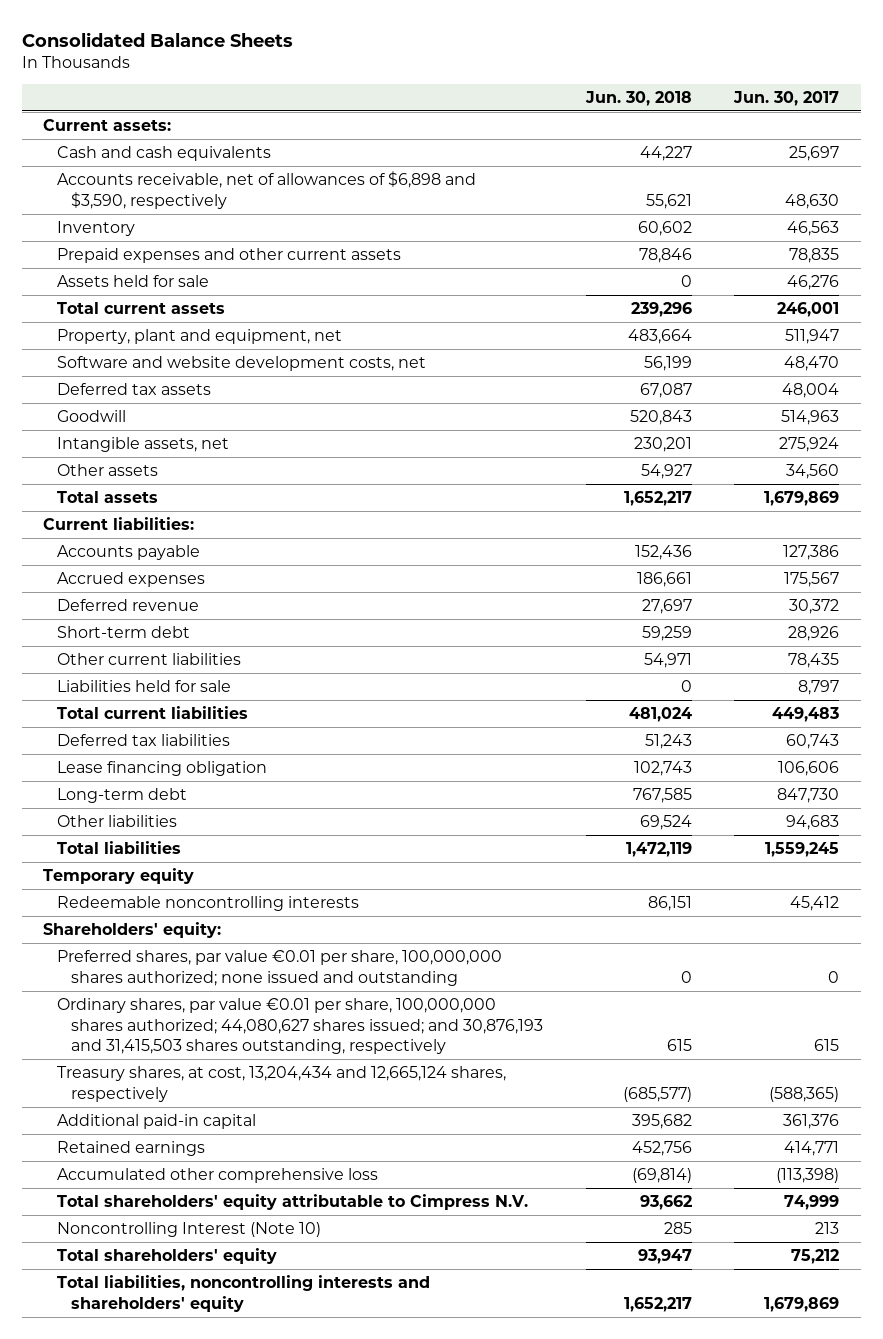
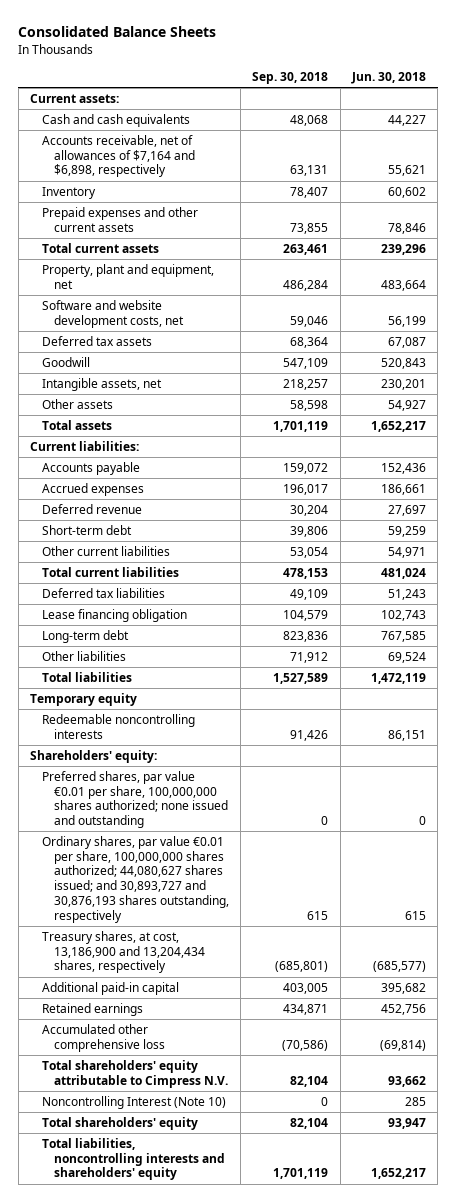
- | Jun. 30, 2018 | Jun. 30, 2017
+ | Sep. 30, 2018 | Jun. 30, 2018
- Accounts receivable, net of allowances of $6,898 and $3,590, respectively | 55,621 | 48,630
+ Accounts receivable, net of allowances of $7,164 and $6,898, respectively | 63,131 | 55,621
- Assets held for sale | 0 | 46,276
- Liabilities held for sale | 0 | 8,797
- Ordinary shares, par value €0.01 per share, 100,000,000 shares authorized; 44,080,627 shares issued; and 30,876,193 and 31,415,503 shares outstanding, respectively | 615 | 615
- Treasury shares, at cost, 13,204,434 and 12,665,124 shares, respectively | (685,577) | (588,365)
+ Ordinary shares, par value €0.01 per share, 100,000,000 shares authorized; 44,080,627 shares issued; and 30,893,727 and 30,876,193 shares outstanding, respectively | 615 | 615
+ Treasury shares, at cost, 13,186,900 and 13,204,434 shares, respectively | (685,801) | (685,577)

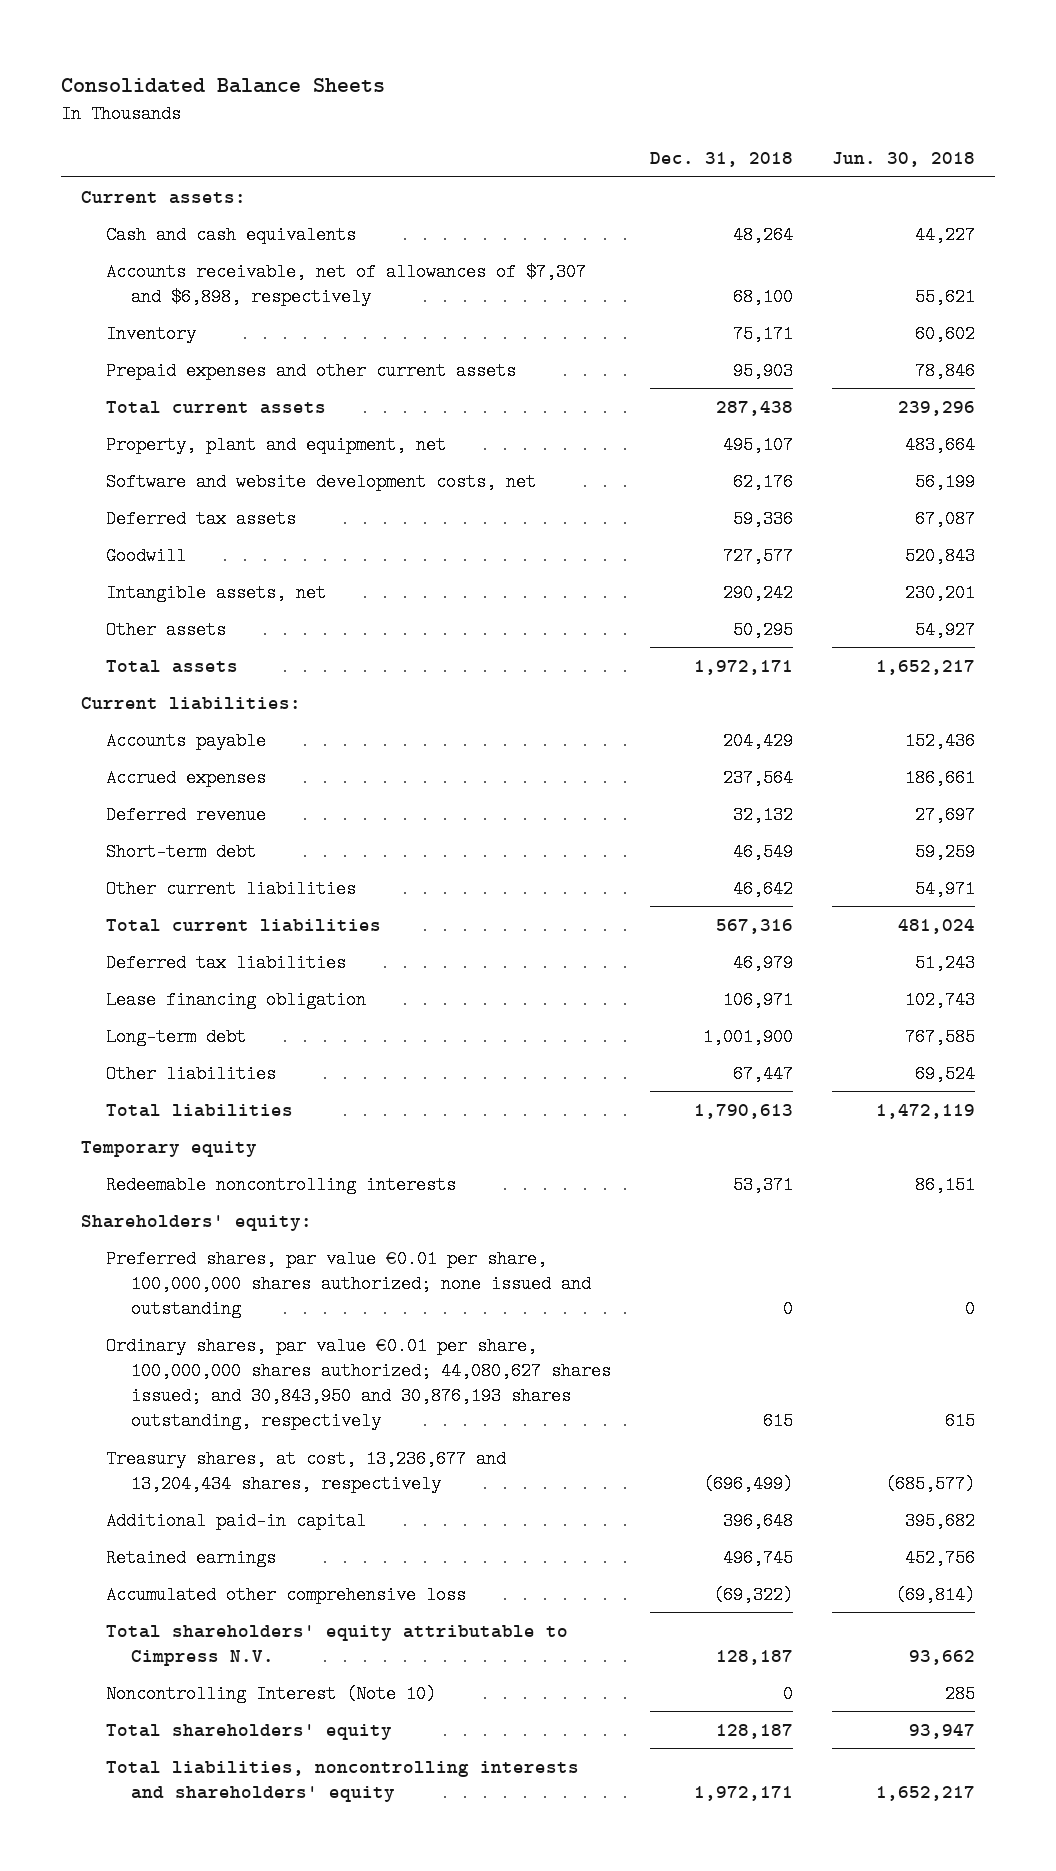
- | Sep. 30, 2018 | Jun. 30, 2018
+ | Dec. 31, 2018 | Jun. 30, 2018
- Accounts receivable, net of allowances of $7,164 and $6,898, respectively | 63,131 | 55,621
+ Accounts receivable, net of allowances of $7,307 and $6,898, respectively | 68,100 | 55,621
- Ordinary shares, par value €0.01 per share, 100,000,000 shares authorized; 44,080,627 shares issued; and 30,893,727 and 30,876,193 shares outstanding, respectively | 615 | 615
- Treasury shares, at cost, 13,186,900 and 13,204,434 shares, respectively | (685,801) | (685,577)
+ Ordinary shares, par value €0.01 per share, 100,000,000 shares authorized; 44,080,627 shares issued; and 30,843,950 and 30,876,193 shares outstanding, respectively | 615 | 615
+ Treasury shares, at cost, 13,236,677 and 13,204,434 shares, respectively | (696,499) | (685,577)

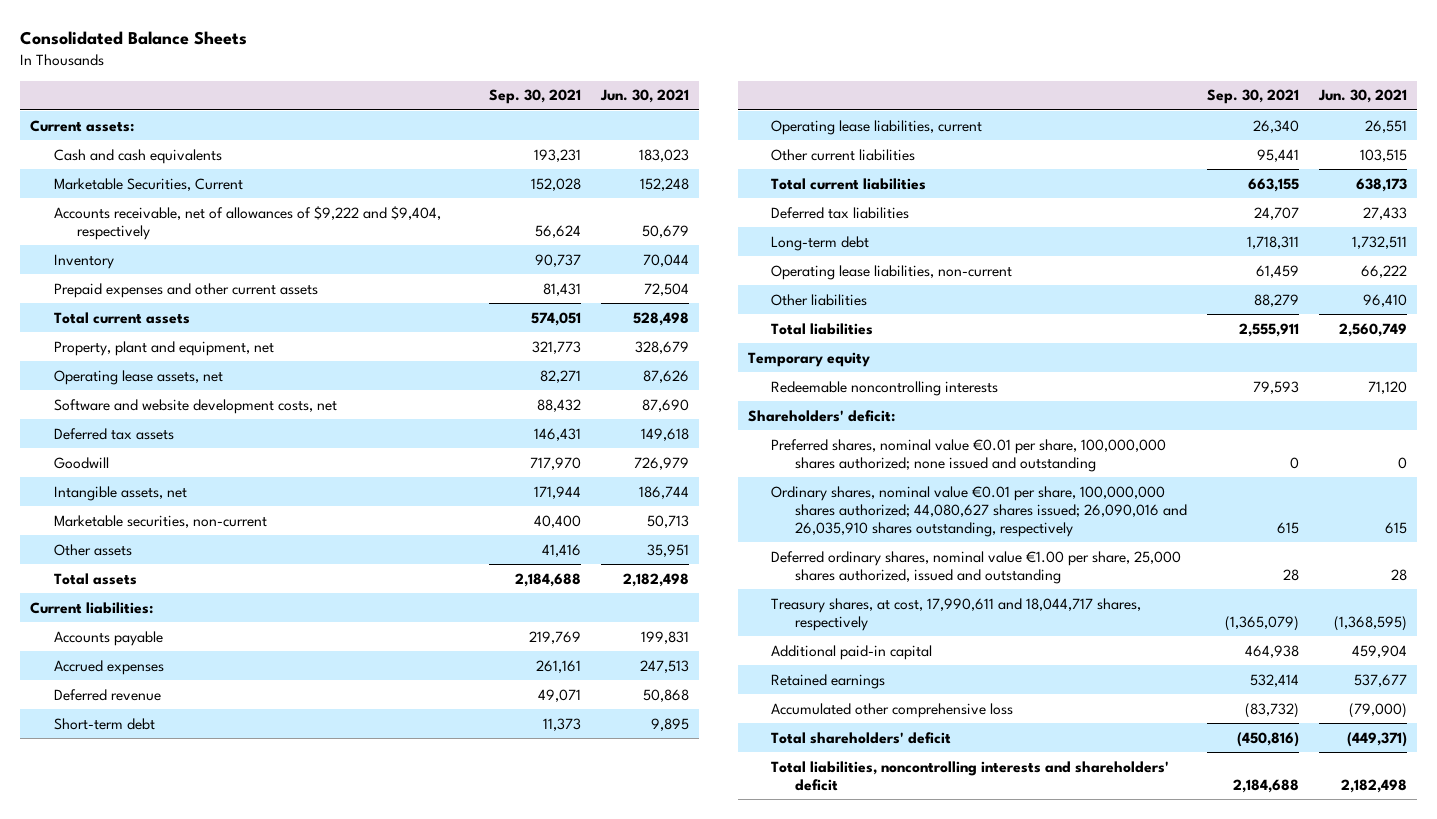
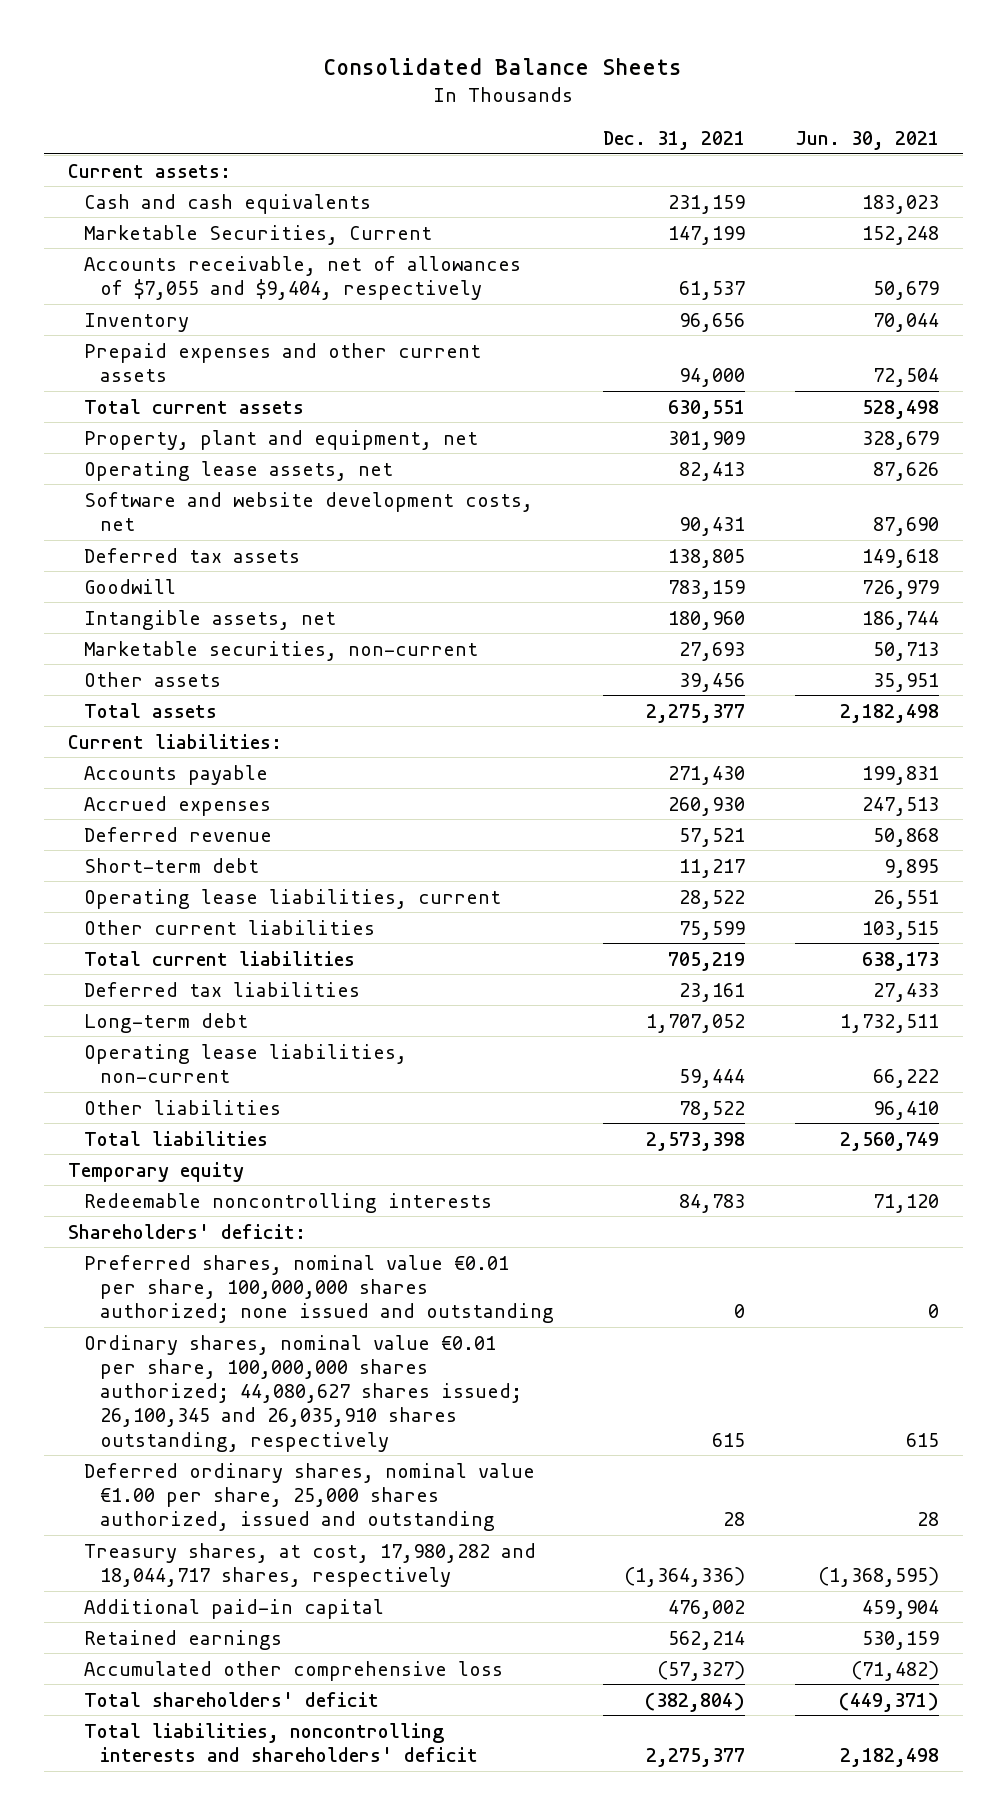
- | Sep. 30, 2021 | Jun. 30, 2021
+ | Dec. 31, 2021 | Jun. 30, 2021
- Accounts receivable, net of allowances of $9,222 and $9,404, respectively | 56,624 | 50,679
+ Accounts receivable, net of allowances of $7,055 and $9,404, respectively | 61,537 | 50,679
- Ordinary shares, nominal value €0.01 per share, 100,000,000 shares authorized; 44,080,627 shares issued; 26,090,016 and 26,035,910 shares outstanding, respectively | 615 | 615
+ Ordinary shares, nominal value €0.01 per share, 100,000,000 shares authorized; 44,080,627 shares issued; 26,100,345 and 26,035,910 shares outstanding, respectively | 615 | 615
- Treasury shares, at cost, 17,990,611 and 18,044,717 shares, respectively | (1,365,079) | (1,368,595)
+ Treasury shares, at cost, 17,980,282 and 18,044,717 shares, respectively | (1,364,336) | (1,368,595)
- Retained earnings | 532,414 | 537,677
- Accumulated other comprehensive loss | (83,732) | (79,000)
+ Retained earnings | 562,214 | 530,159
+ Accumulated other comprehensive loss | (57,327) | (71,482)

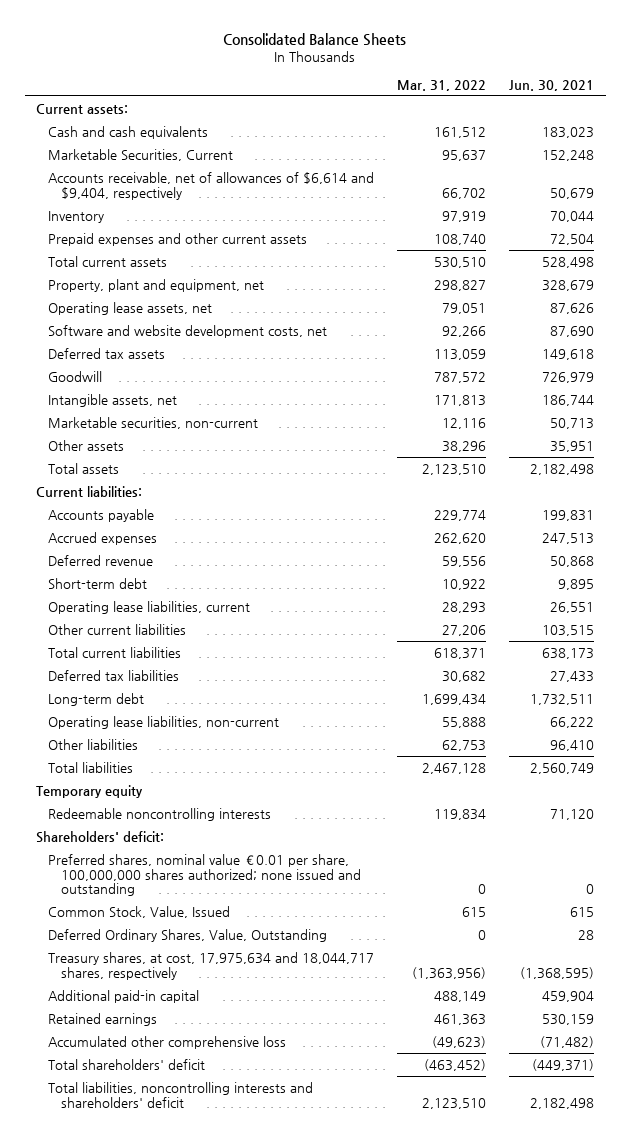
- | Dec. 31, 2021 | Jun. 30, 2021
+ | Mar. 31, 2022 | Jun. 30, 2021
- Accounts receivable, net of allowances of $7,055 and $9,404, respectively | 61,537 | 50,679
+ Accounts receivable, net of allowances of $6,614 and $9,404, respectively | 66,702 | 50,679
- Ordinary shares, nominal value €0.01 per share, 100,000,000 shares authorized; 44,080,627 shares issued; 26,100,345 and 26,035,910 shares outstanding, respectively | 615 | 615
- Deferred ordinary shares, nominal value €1.00 per share, 25,000 shares authorized, issued and outstanding | 28 | 28
- Treasury shares, at cost, 17,980,282 and 18,044,717 shares, respectively | (1,364,336) | (1,368,595)
+ Common Stock, Value, Issued | 615 | 615
+ Deferred Ordinary Shares, Value, Outstanding | 0 | 28
+ Treasury shares, at cost, 17,975,634 and 18,044,717 shares, respectively | (1,363,956) | (1,368,595)

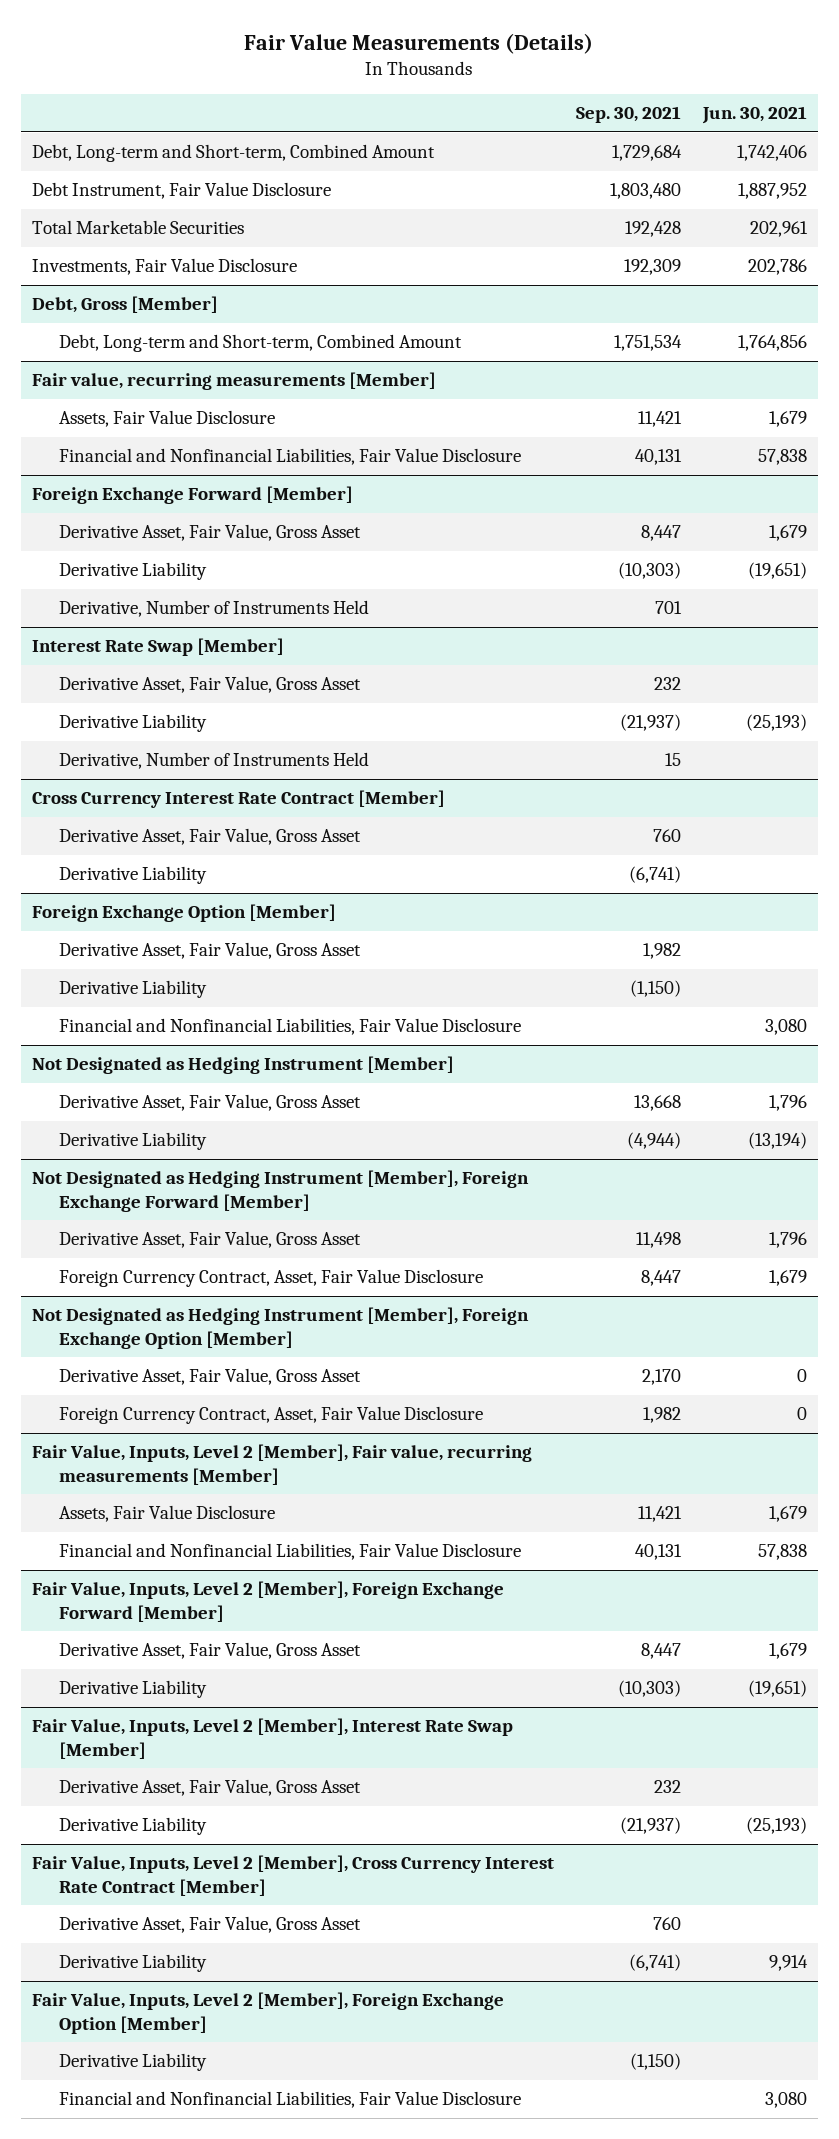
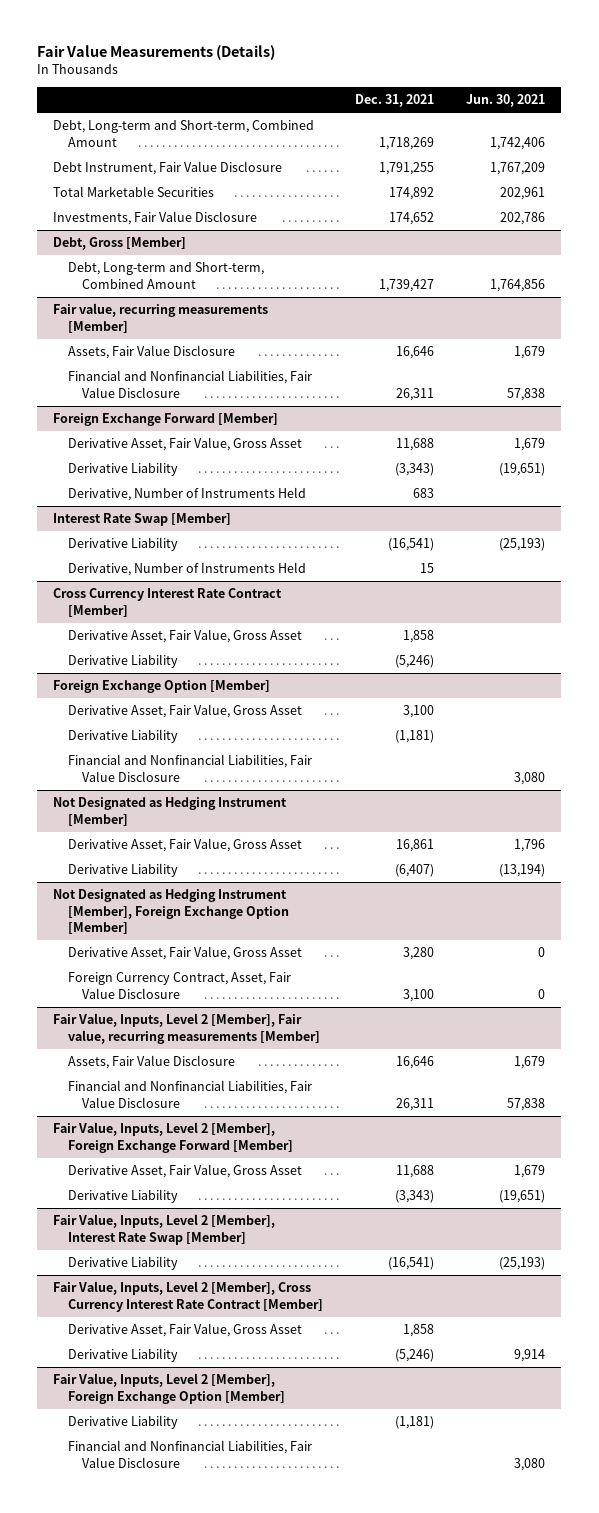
- | Sep. 30, 2021 | Jun. 30, 2021
+ | Dec. 31, 2021 | Jun. 30, 2021
- Debt Instrument, Fair Value Disclosure | 1,803,480 | 1,887,952
+ Debt Instrument, Fair Value Disclosure | 1,791,255 | 1,767,209
@ Interest Rate Swap [Member]
- Derivative Asset, Fair Value, Gross Asset | 232 |
- Not Designated as Hedging Instrument [Member], Foreign Exchange Forward [Member]
- Derivative Asset, Fair Value, Gross Asset | 11,498 | 1,796
- Foreign Currency Contract, Asset, Fair Value Disclosure | 8,447 | 1,679
@ Fair Value, Inputs, Level 2 [Member], Interest Rate Swap [Member]
- Derivative Asset, Fair Value, Gross Asset | 232 |

